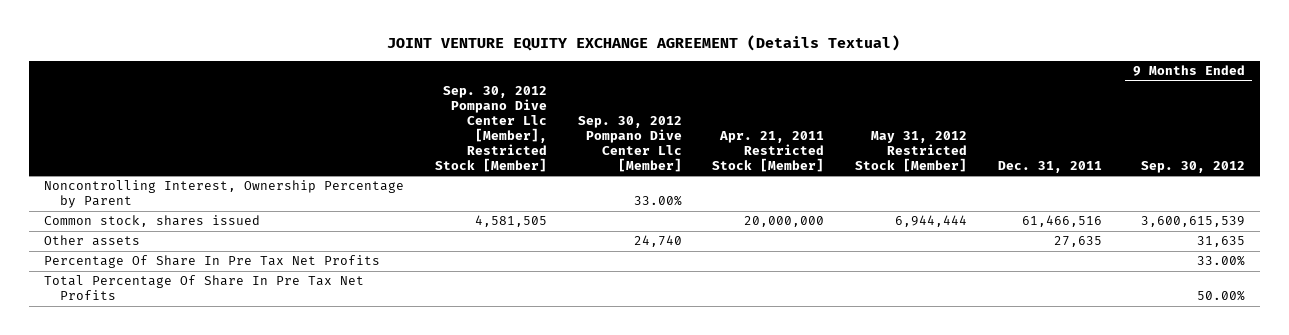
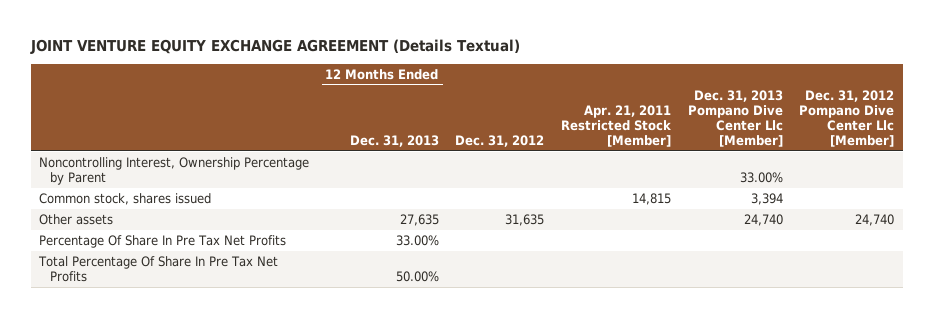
- | Sep. 30, 2012 Pompano Dive Center Llc [Member], Restricted Stock [Member] | Sep. 30, 2012 Pompano Dive Center Llc [Member] | Apr. 21, 2011 Restricted Stock [Member] | May 31, 2012 Restricted Stock [Member] | Dec. 31, 2011 | 9 Months Ended Sep. 30, 2012
+ | 12 Months Ended Dec. 31, 2013 | Dec. 31, 2012 | Apr. 21, 2011 Restricted Stock [Member] | Dec. 31, 2013 Pompano Dive Center Llc [Member] | Dec. 31, 2012 Pompano Dive Center Llc [Member]
- Common stock, shares issued | 4,581,505 | | 20,000,000 | 6,944,444 | 61,466,516 | 3,600,615,539
+ Common stock, shares issued | | | 14,815 | 3,394 |

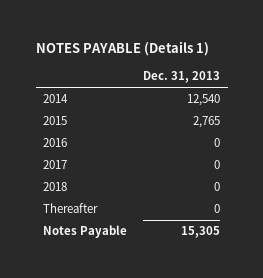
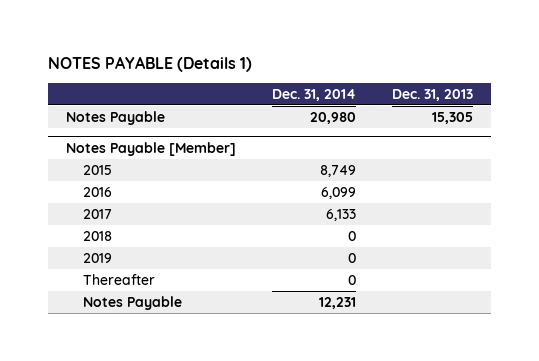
- | Dec. 31, 2013
+ | Dec. 31, 2014 | Dec. 31, 2013
- 2014 | 12,540
- 2015 | 2,765
- 2016 | 0
- 2017 | 0
- 2018 | 0
- Thereafter | 0
+ Notes Payable [Member]
+ 2015 | 8,749 |
+ 2016 | 6,099 |
+ 2017 | 6,133 |
+ 2018 | 0 |
+ 2019 | 0 |
+ Thereafter | 0 |
+ Notes Payable | 12,231 |

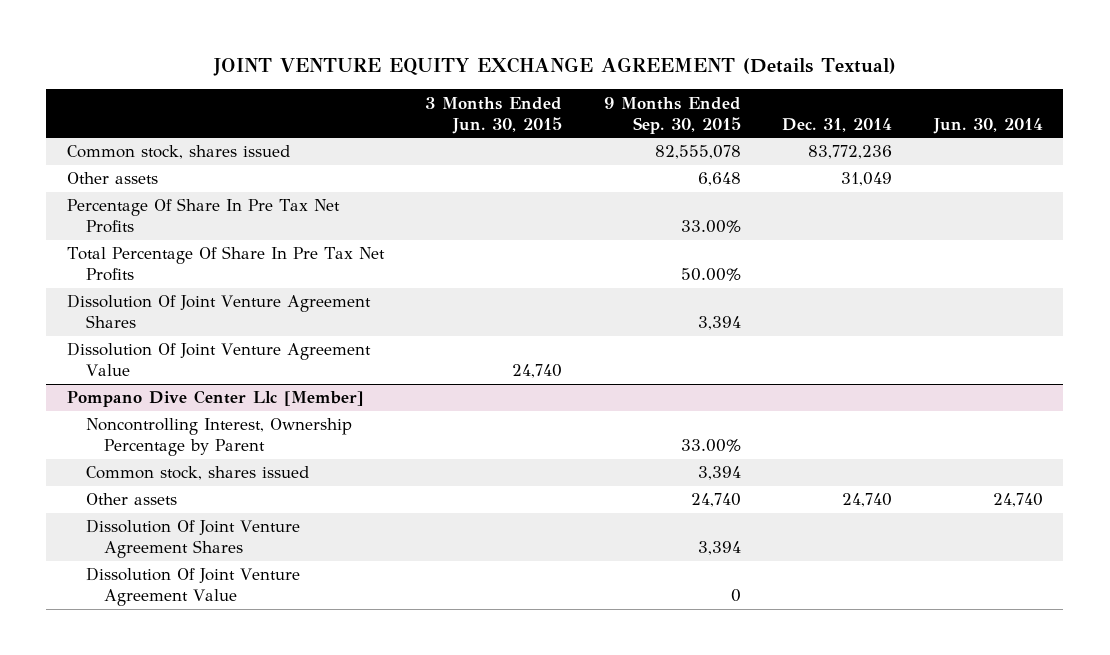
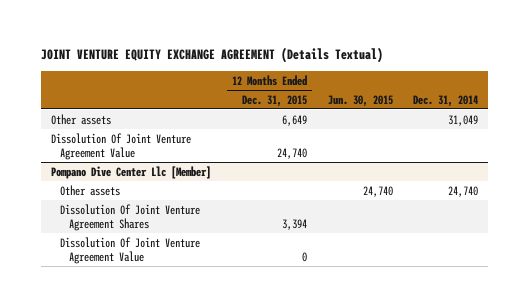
- | 3 Months Ended Jun. 30, 2015 | 9 Months Ended Sep. 30, 2015 | Dec. 31, 2014 | Jun. 30, 2014
+ | 12 Months Ended Dec. 31, 2015 | Jun. 30, 2015 | Dec. 31, 2014
- Common stock, shares issued | | 82,555,078 | 83,772,236 |
- Percentage Of Share In Pre Tax Net Profits | | 33.00% | |
- Total Percentage Of Share In Pre Tax Net Profits | | 50.00% | |
- Dissolution Of Joint Venture Agreement Shares | | 3,394 | |
@ Pompano Dive Center Llc [Member]
- Noncontrolling Interest, Ownership Percentage by Parent | | 33.00% | |
- Common stock, shares issued | | 3,394 | |

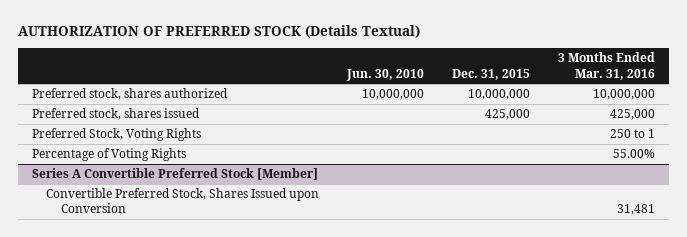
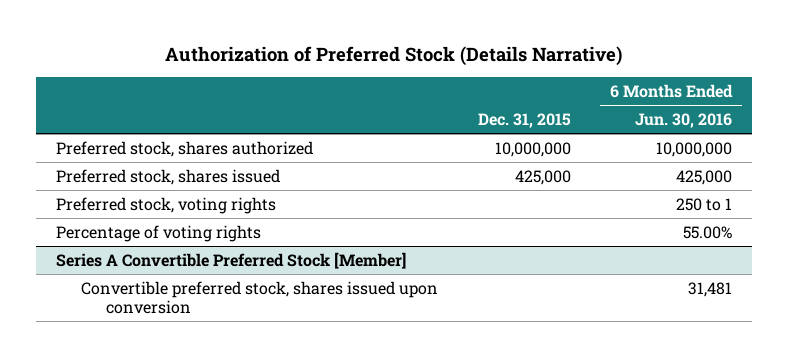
- AUTHORIZATION OF PREFERRED STOCK (Details Textual)
+ Authorization of Preferred Stock (Details Narrative)
- | Jun. 30, 2010 | Dec. 31, 2015 | 3 Months Ended Mar. 31, 2016
+ | Dec. 31, 2015 | 6 Months Ended Jun. 30, 2016
- Preferred Stock, Voting Rights | | | 250 to 1
- Percentage of Voting Rights | | | 55.00%
+ Preferred stock, voting rights | | 250 to 1
+ Percentage of voting rights | | 55.00%
@ Series A Convertible Preferred Stock [Member]
- Convertible Preferred Stock, Shares Issued upon Conversion | | | 31,481
+ Convertible preferred stock, shares issued upon conversion | | 31,481

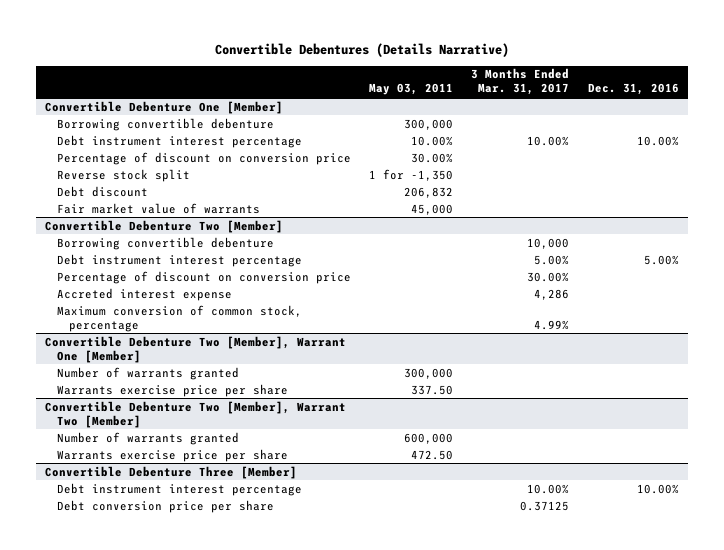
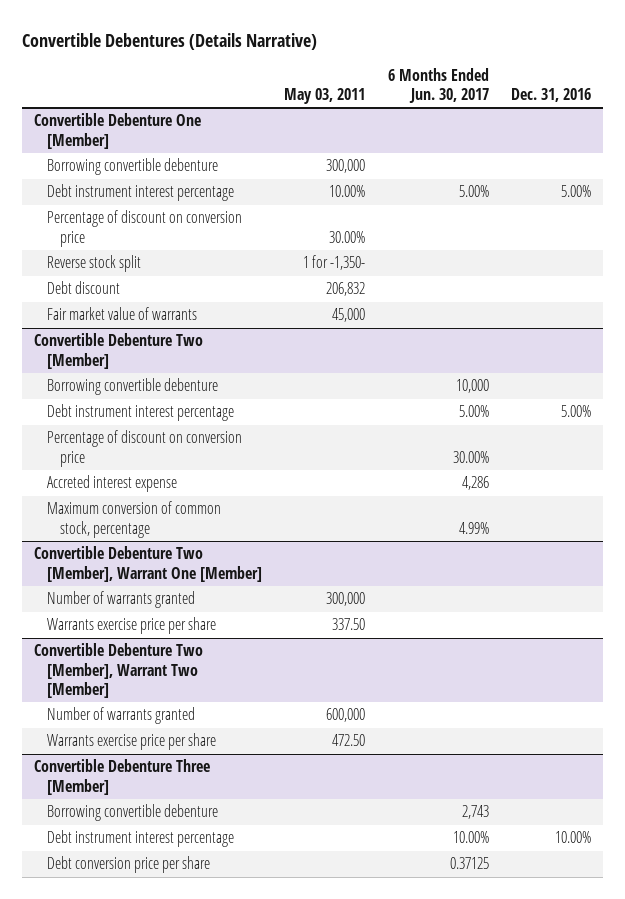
- | May 03, 2011 | 3 Months Ended Mar. 31, 2017 | Dec. 31, 2016
+ | May 03, 2011 | 6 Months Ended Jun. 30, 2017 | Dec. 31, 2016
@ Convertible Debenture One [Member]
- Debt instrument interest percentage | 10.00% | 10.00% | 10.00%
+ Debt instrument interest percentage | 10.00% | 5.00% | 5.00%
- Reverse stock split | 1 for -1,350 | |
+ Reverse stock split | 1 for -1,350- | |
@ Convertible Debenture Three [Member]
+ Borrowing convertible debenture | | 2,743 |

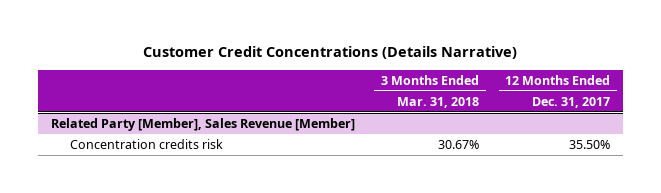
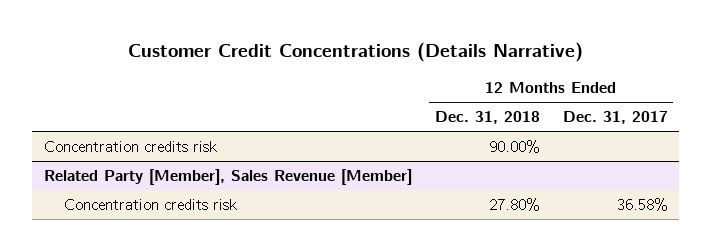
- | 3 Months Ended Mar. 31, 2018 | 12 Months Ended Dec. 31, 2017
+ | 12 Months Ended Dec. 31, 2018 | 12 Months Ended Dec. 31, 2017
+ Concentration credits risk | 90.00% |
@ Related Party [Member], Sales Revenue [Member]
- Concentration credits risk | 30.67% | 35.50%
+ Concentration credits risk | 27.80% | 36.58%

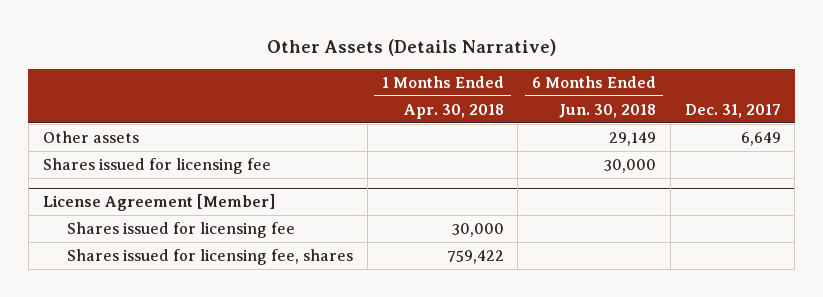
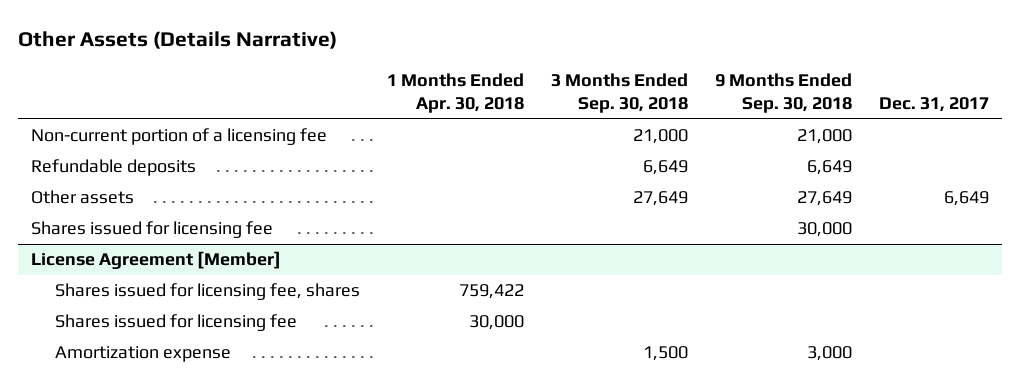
- | 1 Months Ended Apr. 30, 2018 | 6 Months Ended Jun. 30, 2018 | Dec. 31, 2017
+ | 1 Months Ended Apr. 30, 2018 | 3 Months Ended Sep. 30, 2018 | 9 Months Ended Sep. 30, 2018 | Dec. 31, 2017
+ Non-current portion of a licensing fee | | 21,000 | 21,000 |
+ Refundable deposits | | 6,649 | 6,649 |
@ License Agreement [Member]
moved down: Shares issued for licensing fee | 30,000 | | |
+ Amortization expense | | 1,500 | 3,000 |

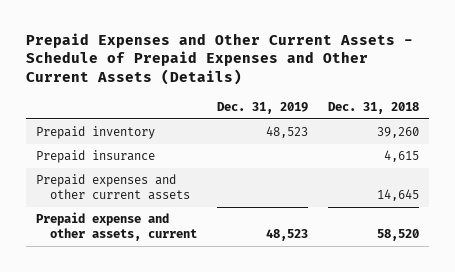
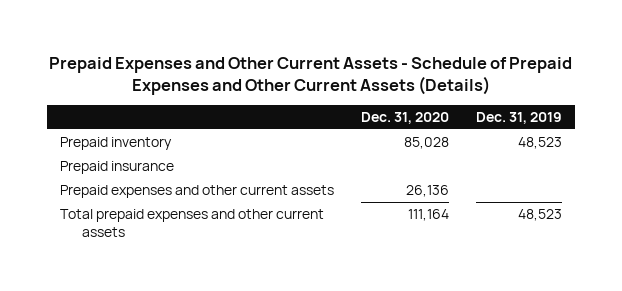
- | Dec. 31, 2019 | Dec. 31, 2018
+ | Dec. 31, 2020 | Dec. 31, 2019
- Prepaid expense and other assets, current | 48,523 | 58,520
+ Total prepaid expenses and other current assets | 111,164 | 48,523

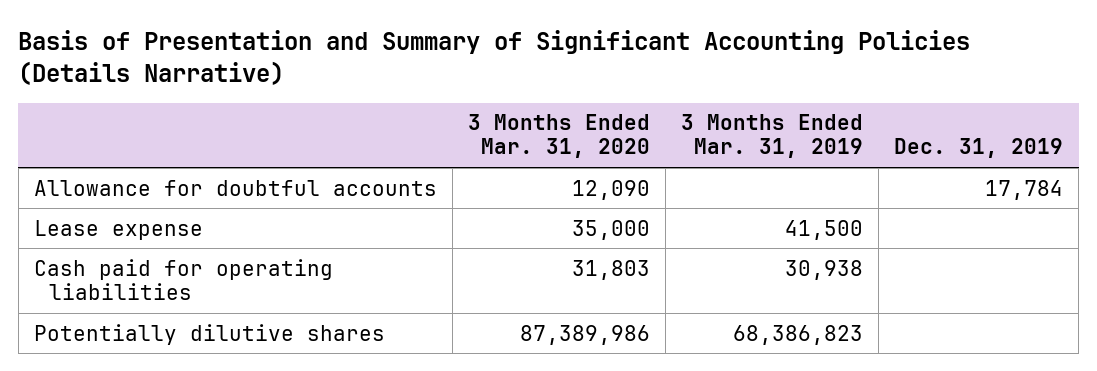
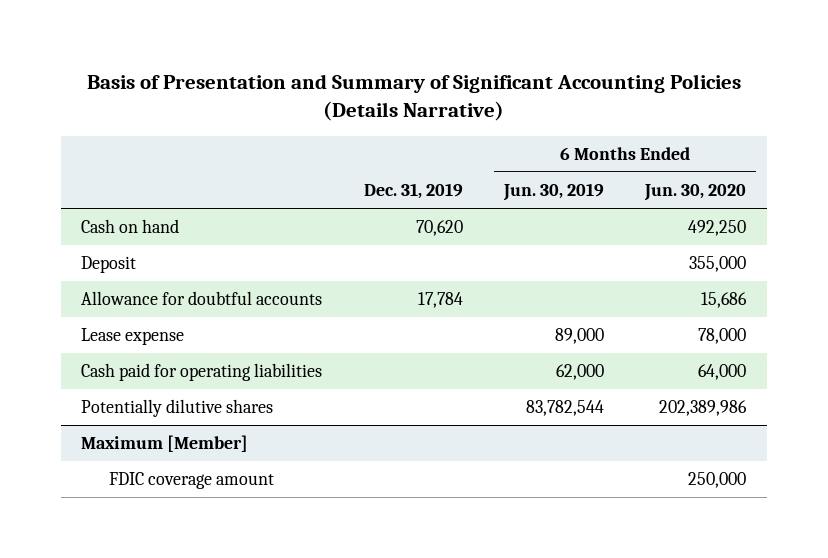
- | 3 Months Ended Mar. 31, 2020 | 3 Months Ended Mar. 31, 2019 | Dec. 31, 2019
+ | Dec. 31, 2019 | 6 Months Ended Jun. 30, 2019 | 6 Months Ended Jun. 30, 2020
+ Cash on hand | 70,620 | | 492,250
+ Deposit | | | 355,000
+ Maximum [Member]
+ FDIC coverage amount | | | 250,000

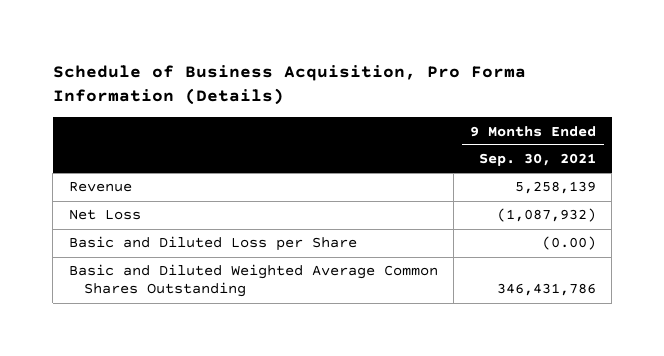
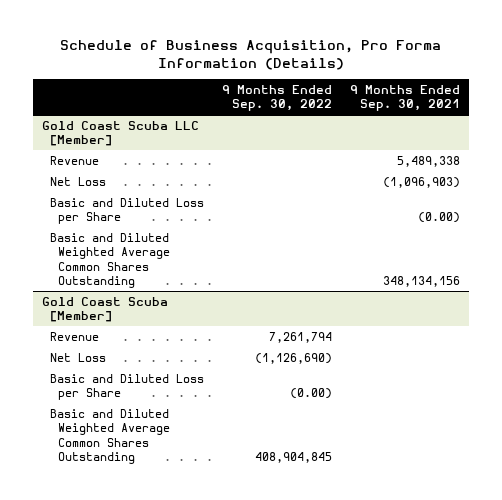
- | 9 Months Ended Sep. 30, 2021
+ | 9 Months Ended Sep. 30, 2022 | 9 Months Ended Sep. 30, 2021
- Revenue | 5,258,139
- Net Loss | (1,087,932)
- Basic and Diluted Loss per Share | (0.00)
- Basic and Diluted Weighted Average Common Shares Outstanding | 346,431,786
+ Gold Coast Scuba LLC [Member]
+ Revenue | | 5,489,338
+ Net Loss | | (1,096,903)
+ Basic and Diluted Loss per Share | | (0.00)
+ Basic and Diluted Weighted Average Common Shares Outstanding | | 348,134,156
+ Gold Coast Scuba [Member]
+ Revenue | 7,261,794 |
+ Net Loss | (1,126,690) |
+ Basic and Diluted Loss per Share | (0.00) |
+ Basic and Diluted Weighted Average Common Shares Outstanding | 408,904,845 |

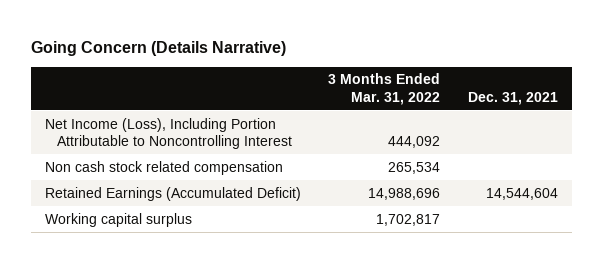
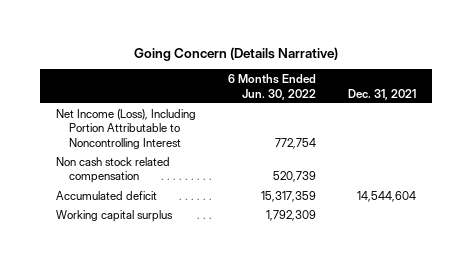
- | 3 Months Ended Mar. 31, 2022 | Dec. 31, 2021
+ | 6 Months Ended Jun. 30, 2022 | Dec. 31, 2021
- Retained Earnings (Accumulated Deficit) | 14,988,696 | 14,544,604
+ Accumulated deficit | 15,317,359 | 14,544,604

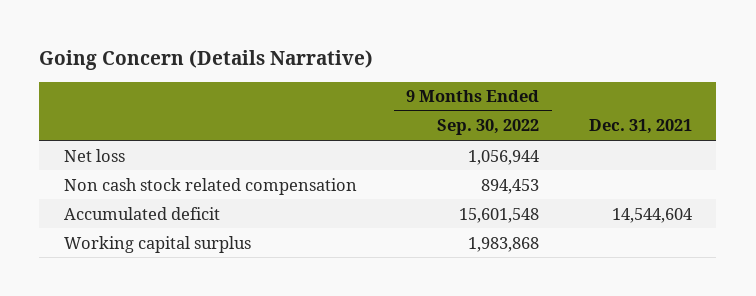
- | 6 Months Ended Jun. 30, 2022 | Dec. 31, 2021
+ | 9 Months Ended Sep. 30, 2022 | Dec. 31, 2021
- Net Income (Loss), Including Portion Attributable to Noncontrolling Interest | 772,754 |
+ Net loss | 1,056,944 |

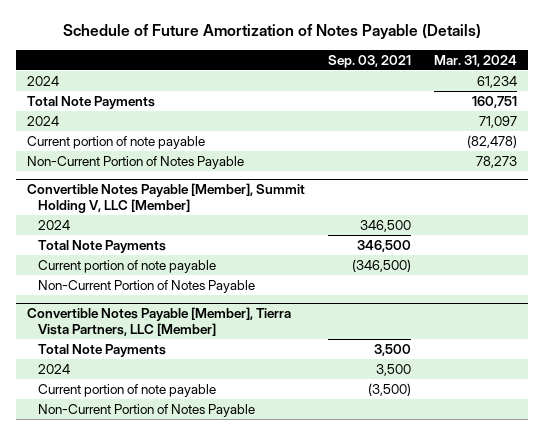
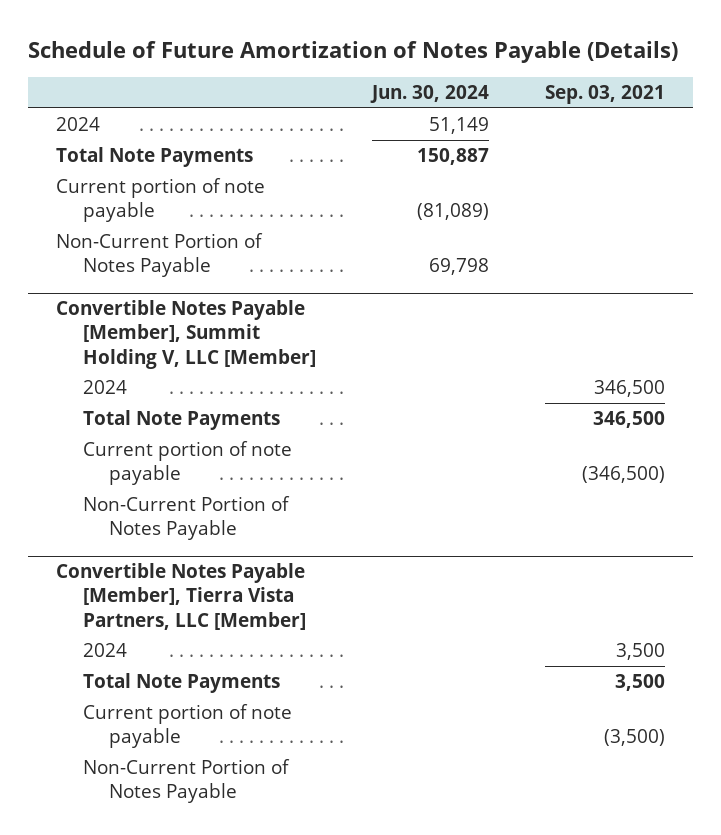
- | Sep. 03, 2021 | Mar. 31, 2024
+ | Jun. 30, 2024 | Sep. 03, 2021
- 2024 | | 71,097
@ Convertible Notes Payable [Member], Tierra Vista Partners, LLC [Member]
moved down: Total Note Payments | | 3,500

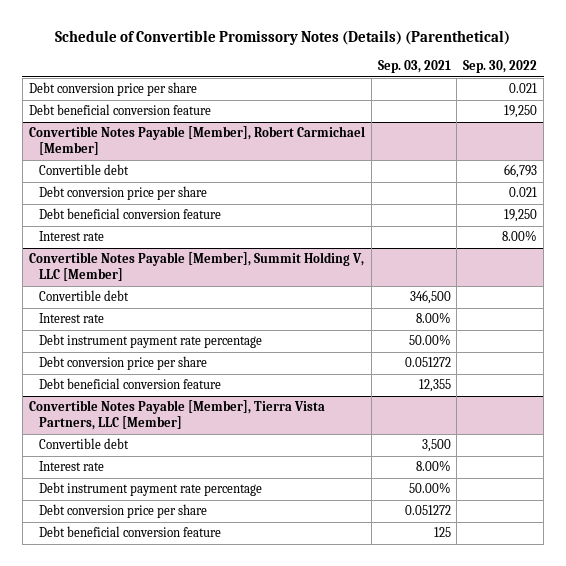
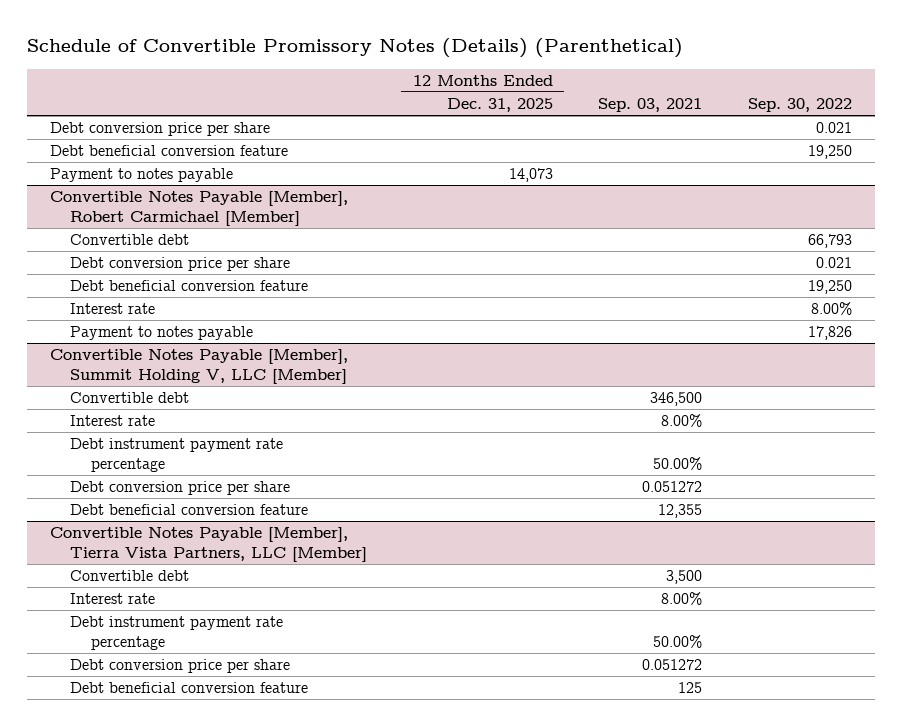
- | Sep. 03, 2021 | Sep. 30, 2022
+ | 12 Months Ended Dec. 31, 2025 | Sep. 03, 2021 | Sep. 30, 2022
+ Payment to notes payable | 14,073 | |
@ Convertible Notes Payable [Member], Robert Carmichael [Member]
+ Payment to notes payable | | | 17,826

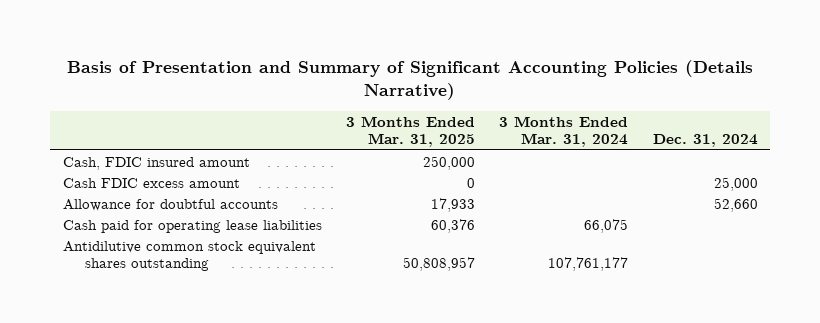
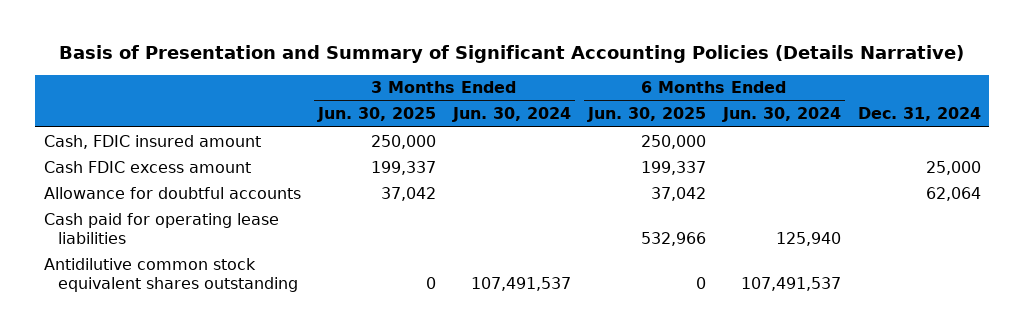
- | 3 Months Ended Mar. 31, 2025 | 3 Months Ended Mar. 31, 2024 | Dec. 31, 2024
+ | 3 Months Ended Jun. 30, 2025 | 3 Months Ended Jun. 30, 2024 | 6 Months Ended Jun. 30, 2025 | 6 Months Ended Jun. 30, 2024 | Dec. 31, 2024
- Allowance for doubtful accounts | 17,933 | | 52,660
+ Allowance for doubtful accounts | 37,042 | | 37,042 | | 62,064

